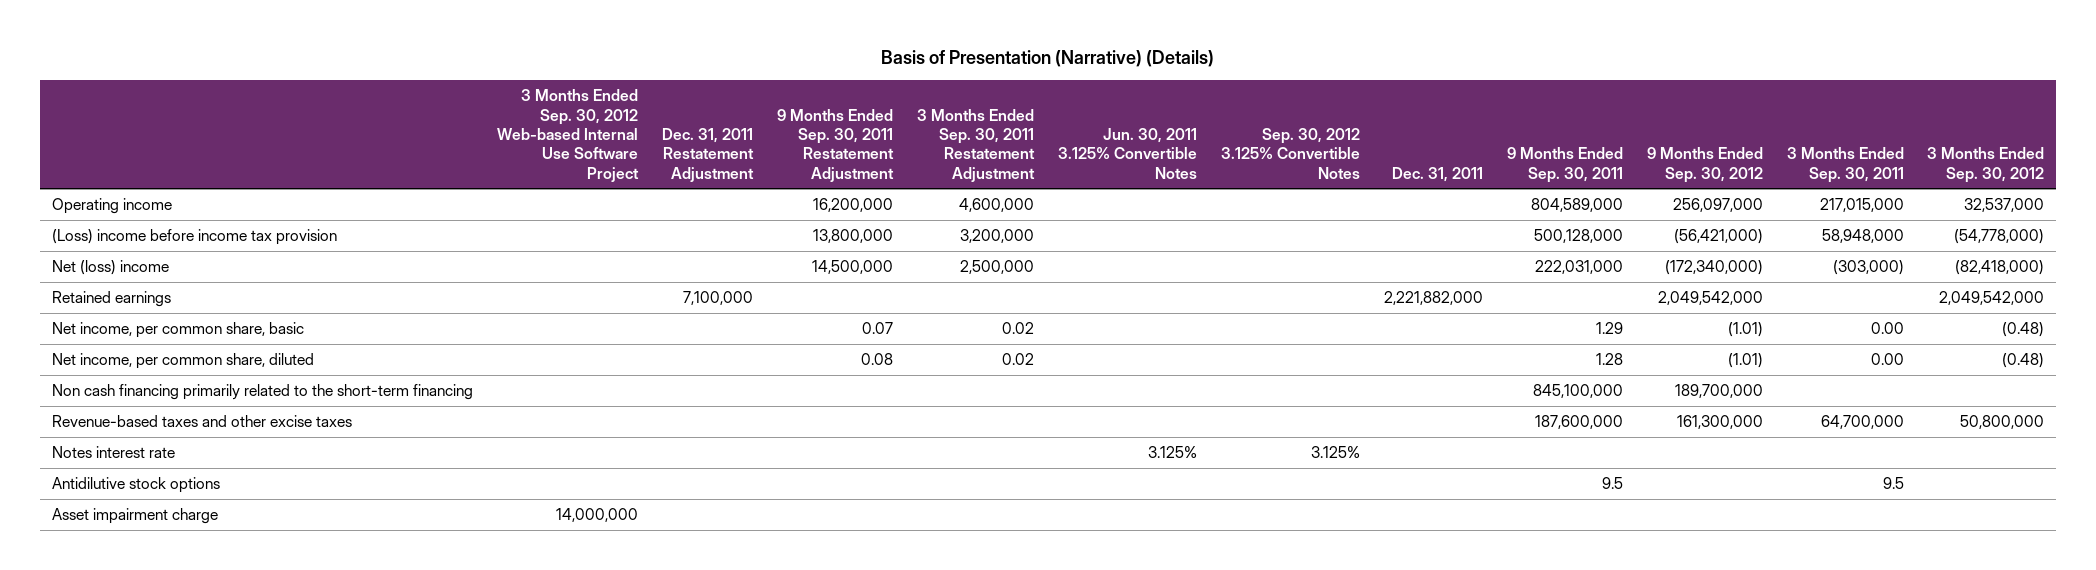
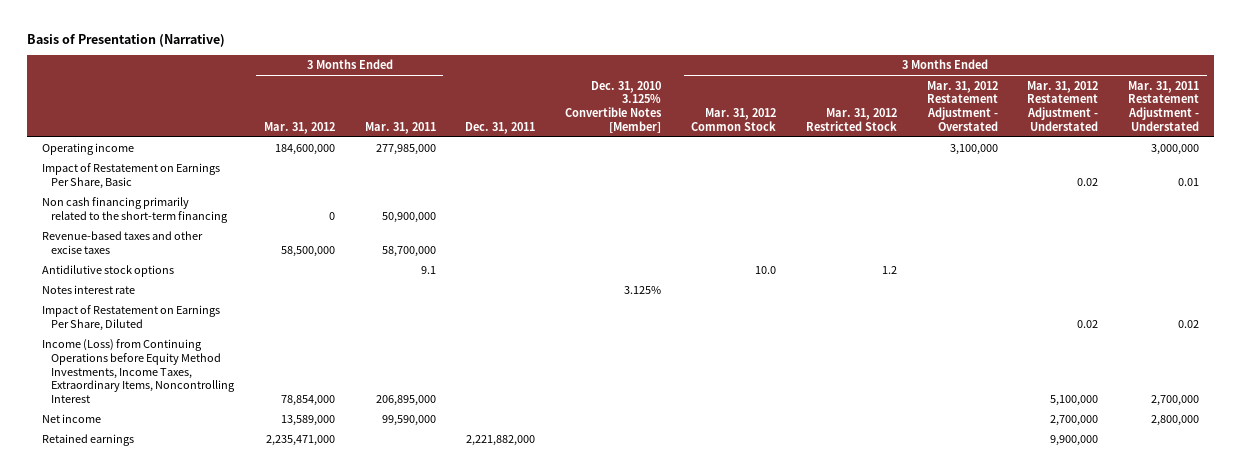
- Basis of Presentation (Narrative) (Details)
+ Basis of Presentation (Narrative)
- | 3 Months Ended Sep. 30, 2012 Web-based Internal Use Software Project | Dec. 31, 2011 Restatement Adjustment | 9 Months Ended Sep. 30, 2011 Restatement Adjustment | 3 Months Ended Sep. 30, 2011 Restatement Adjustment | Jun. 30, 2011 3.125% Convertible Notes | Sep. 30, 2012 3.125% Convertible Notes | Dec. 31, 2011 | 9 Months Ended Sep. 30, 2011 | 9 Months Ended Sep. 30, 2012 | 3 Months Ended Sep. 30, 2011 | 3 Months Ended Sep. 30, 2012
+ | 3 Months Ended Mar. 31, 2012 | 3 Months Ended Mar. 31, 2011 | Dec. 31, 2011 | Dec. 31, 2010 3.125% Convertible Notes [Member] | 3 Months Ended Mar. 31, 2012 Common Stock | 3 Months Ended Mar. 31, 2012 Restricted Stock | 3 Months Ended Mar. 31, 2012 Restatement Adjustment - Overstated | 3 Months Ended Mar. 31, 2012 Restatement Adjustment - Understated | 3 Months Ended Mar. 31, 2011 Restatement Adjustment - Understated
- (Loss) income before income tax provision | | | 13,800,000 | 3,200,000 | | | | 500,128,000 | (56,421,000) | 58,948,000 | (54,778,000)
- Net (loss) income | | | 14,500,000 | 2,500,000 | | | | 222,031,000 | (172,340,000) | (303,000) | (82,418,000)
- Net income, per common share, basic | | | 0.07 | 0.02 | | | | 1.29 | (1.01) | 0.00 | (0.48)
- Net income, per common share, diluted | | | 0.08 | 0.02 | | | | 1.28 | (1.01) | 0.00 | (0.48)
+ Impact of Restatement on Earnings Per Share, Basic | | | | | | | | 0.02 | 0.01
- Asset impairment charge | 14,000,000 | | | | | | | | | |
moved down: Notes interest rate | | | | 3.125% | | | | |
+ Impact of Restatement on Earnings Per Share, Diluted | | | | | | | | 0.02 | 0.02
+ Income (Loss) from Continuing Operations before Equity Method Investments, Income Taxes, Extraordinary Items, Noncontrolling Interest | 78,854,000 | 206,895,000 | | | | | | 5,100,000 | 2,700,000
+ Net income | 13,589,000 | 99,590,000 | | | | | | 2,700,000 | 2,800,000
moved down: Retained earnings | 2,235,471,000 | | 2,221,882,000 | | | | | 9,900,000 |

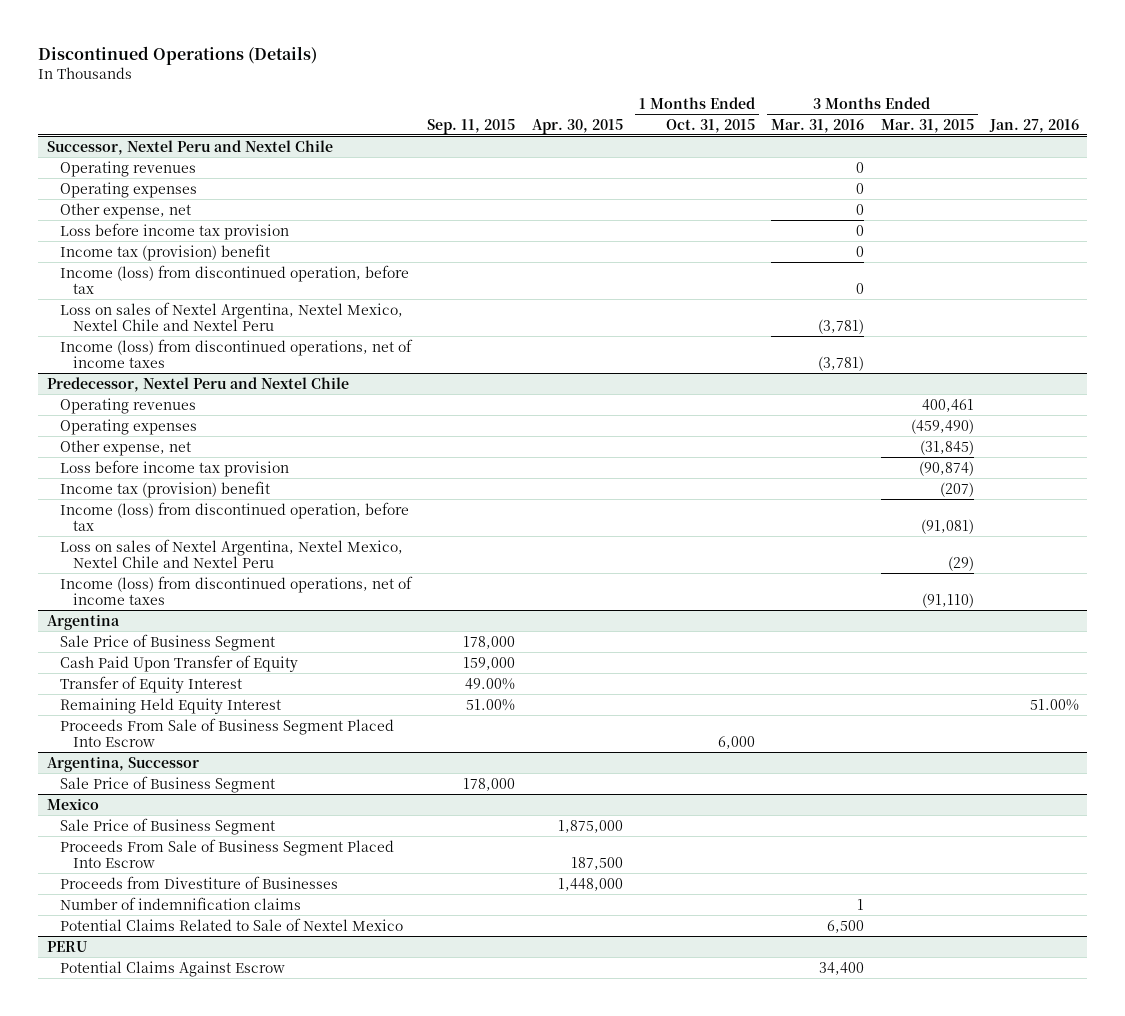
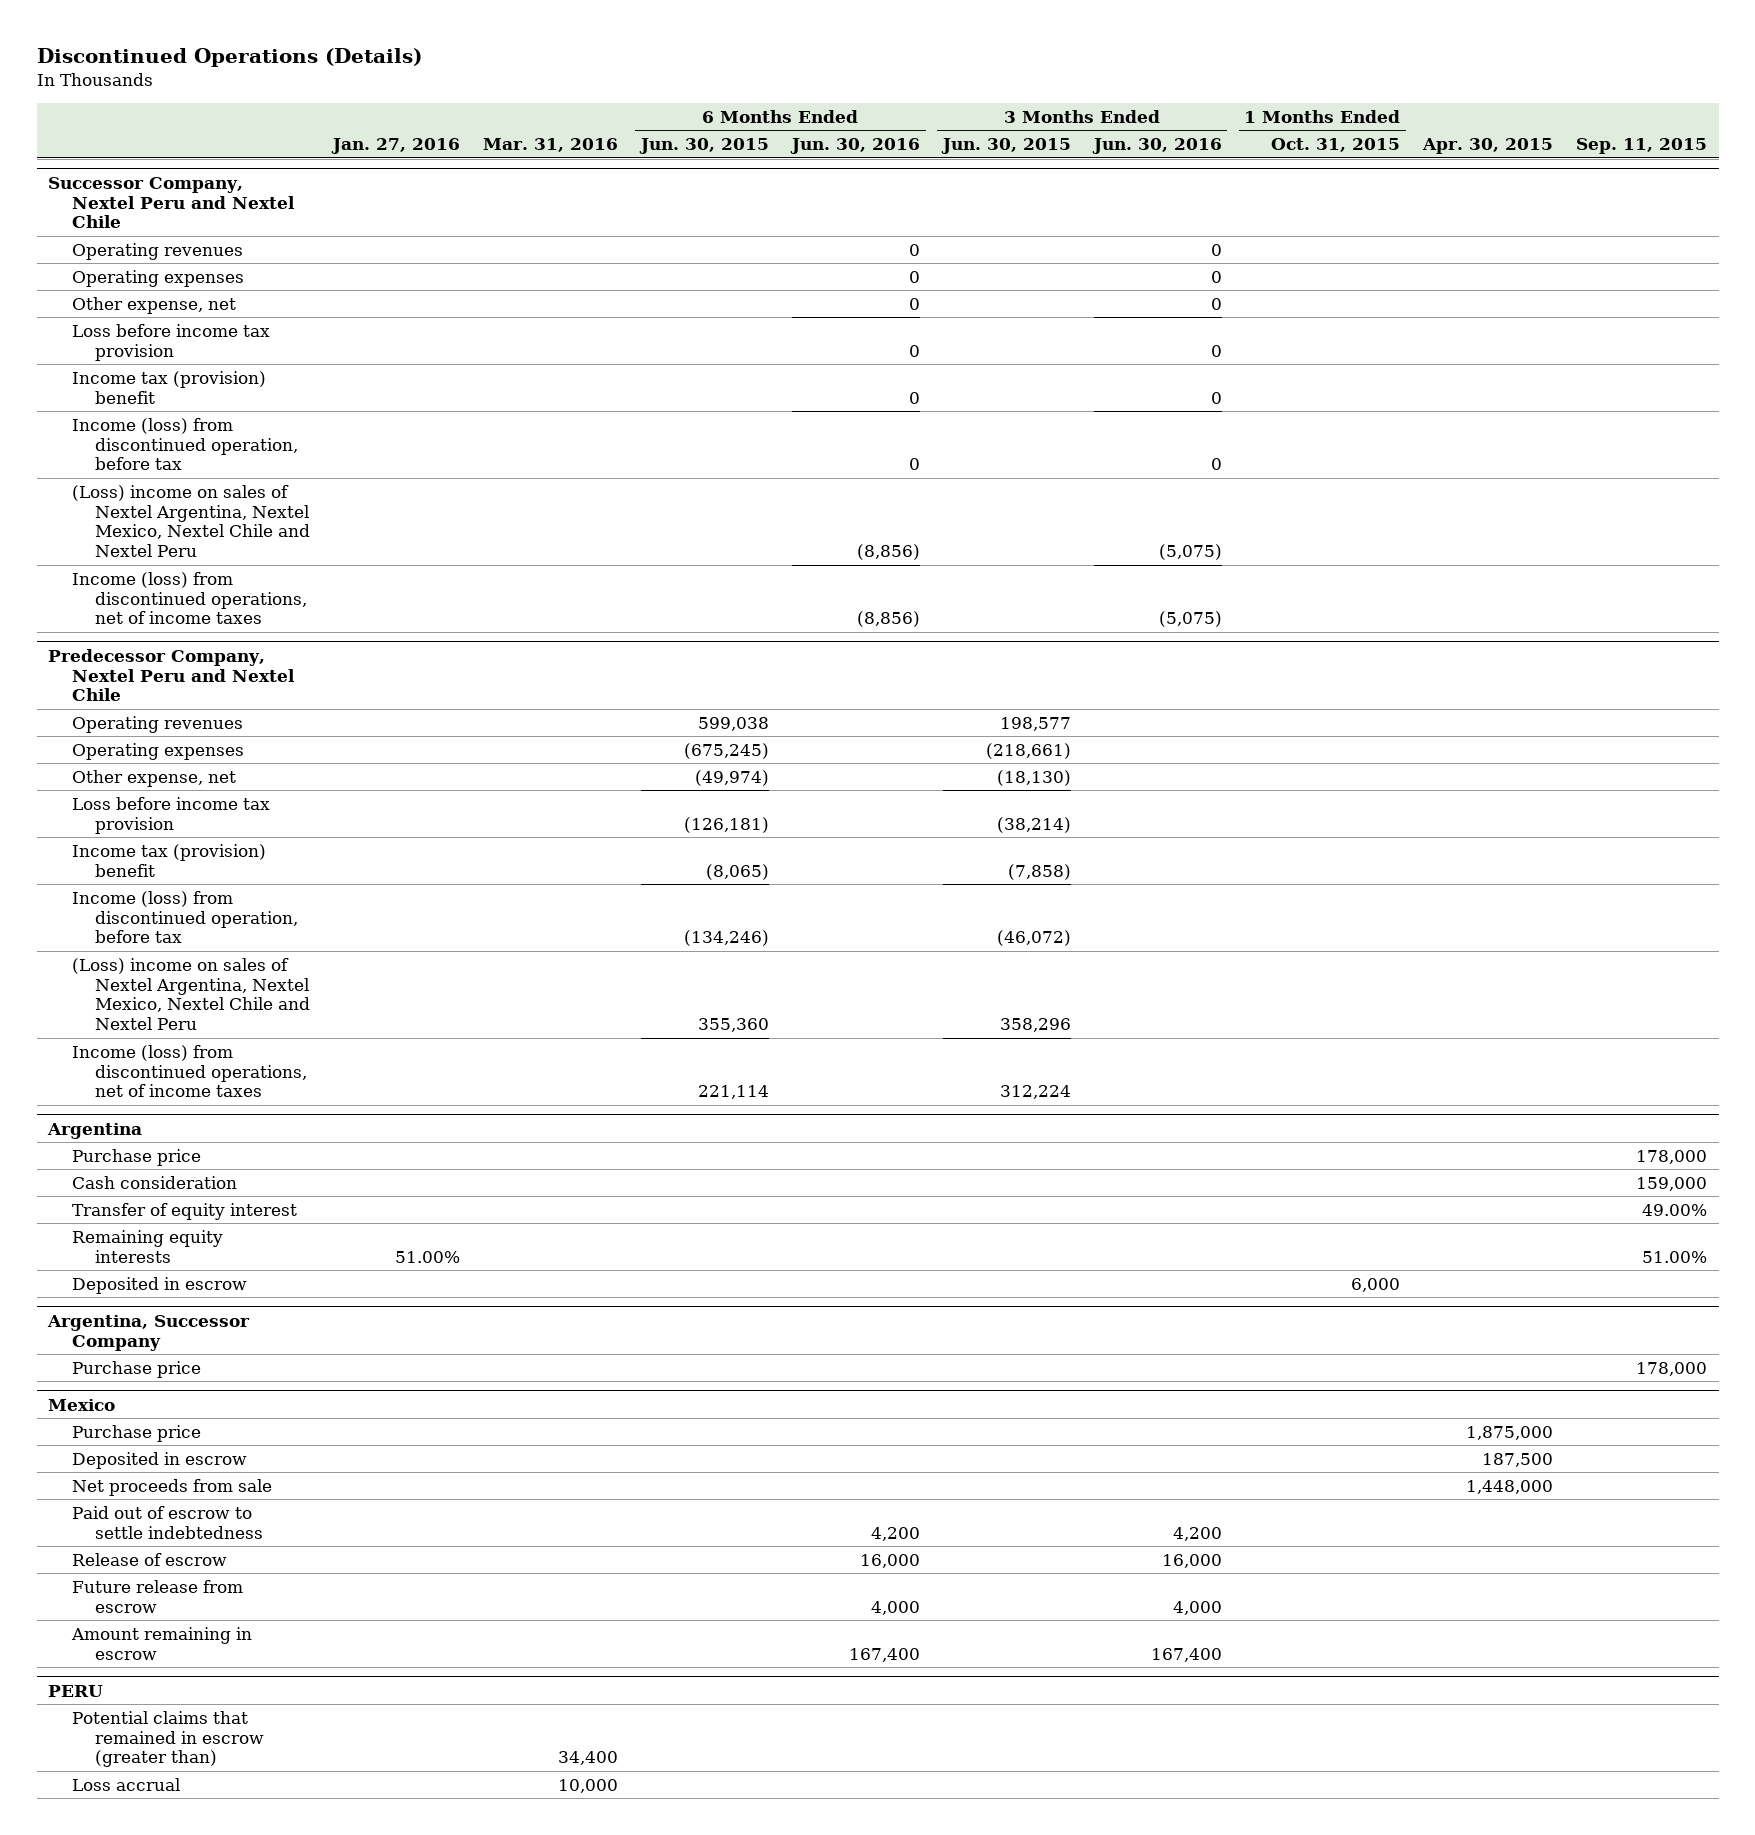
- | Sep. 11, 2015 | Apr. 30, 2015 | 1 Months Ended Oct. 31, 2015 | 3 Months Ended Mar. 31, 2016 | 3 Months Ended Mar. 31, 2015 | Jan. 27, 2016
+ | Jan. 27, 2016 | Mar. 31, 2016 | 6 Months Ended Jun. 30, 2015 | 6 Months Ended Jun. 30, 2016 | 3 Months Ended Jun. 30, 2015 | 3 Months Ended Jun. 30, 2016 | 1 Months Ended Oct. 31, 2015 | Apr. 30, 2015 | Sep. 11, 2015
- Successor, Nextel Peru and Nextel Chile
+ Successor Company, Nextel Peru and Nextel Chile
- Loss on sales of Nextel Argentina, Nextel Mexico, Nextel Chile and Nextel Peru | | | | (3,781) | |
+ (Loss) income on sales of Nextel Argentina, Nextel Mexico, Nextel Chile and Nextel Peru | | | | (8,856) | | (5,075) | | |
- Predecessor, Nextel Peru and Nextel Chile
+ Predecessor Company, Nextel Peru and Nextel Chile
- Loss on sales of Nextel Argentina, Nextel Mexico, Nextel Chile and Nextel Peru | | | | | (29) |
+ (Loss) income on sales of Nextel Argentina, Nextel Mexico, Nextel Chile and Nextel Peru | | | 355,360 | | 358,296 | | | |
@ Argentina
- Sale Price of Business Segment | 178,000 | | | | |
- Cash Paid Upon Transfer of Equity | 159,000 | | | | |
- Transfer of Equity Interest | 49.00% | | | | |
- Remaining Held Equity Interest | 51.00% | | | | | 51.00%
- Proceeds From Sale of Business Segment Placed Into Escrow | | | 6,000 | | |
- Argentina, Successor
- Sale Price of Business Segment | 178,000 | | | | |
@ Argentina
+ Purchase price | | | | | | | | | 178,000
+ Cash consideration | | | | | | | | | 159,000
+ Transfer of equity interest | | | | | | | | | 49.00%
+ Remaining equity interests | 51.00% | | | | | | | | 51.00%
+ Deposited in escrow | | | | | | | 6,000 | |
+ Argentina, Successor Company
+ Purchase price | | | | | | | | | 178,000
@ Mexico
- Sale Price of Business Segment | | 1,875,000 | | | |
- Proceeds From Sale of Business Segment Placed Into Escrow | | 187,500 | | | |
- Proceeds from Divestiture of Businesses | | 1,448,000 | | | |
- Number of indemnification claims | | | | 1 | |
- Potential Claims Related to Sale of Nextel Mexico | | | | 6,500 | |
+ Purchase price | | | | | | | | 1,875,000 |
+ Deposited in escrow | | | | | | | | 187,500 |
+ Net proceeds from sale | | | | | | | | 1,448,000 |
+ Paid out of escrow to settle indebtedness | | | | 4,200 | | 4,200 | | |
+ Release of escrow | | | | 16,000 | | 16,000 | | |
+ Future release from escrow | | | | 4,000 | | 4,000 | | |
+ Amount remaining in escrow | | | | 167,400 | | 167,400 | | |
@ PERU
- Potential Claims Against Escrow | | | | 34,400 | |
+ Potential claims that remained in escrow (greater than) | | 34,400 | | | | | | |
+ Loss accrual | | 10,000 | | | | | | |

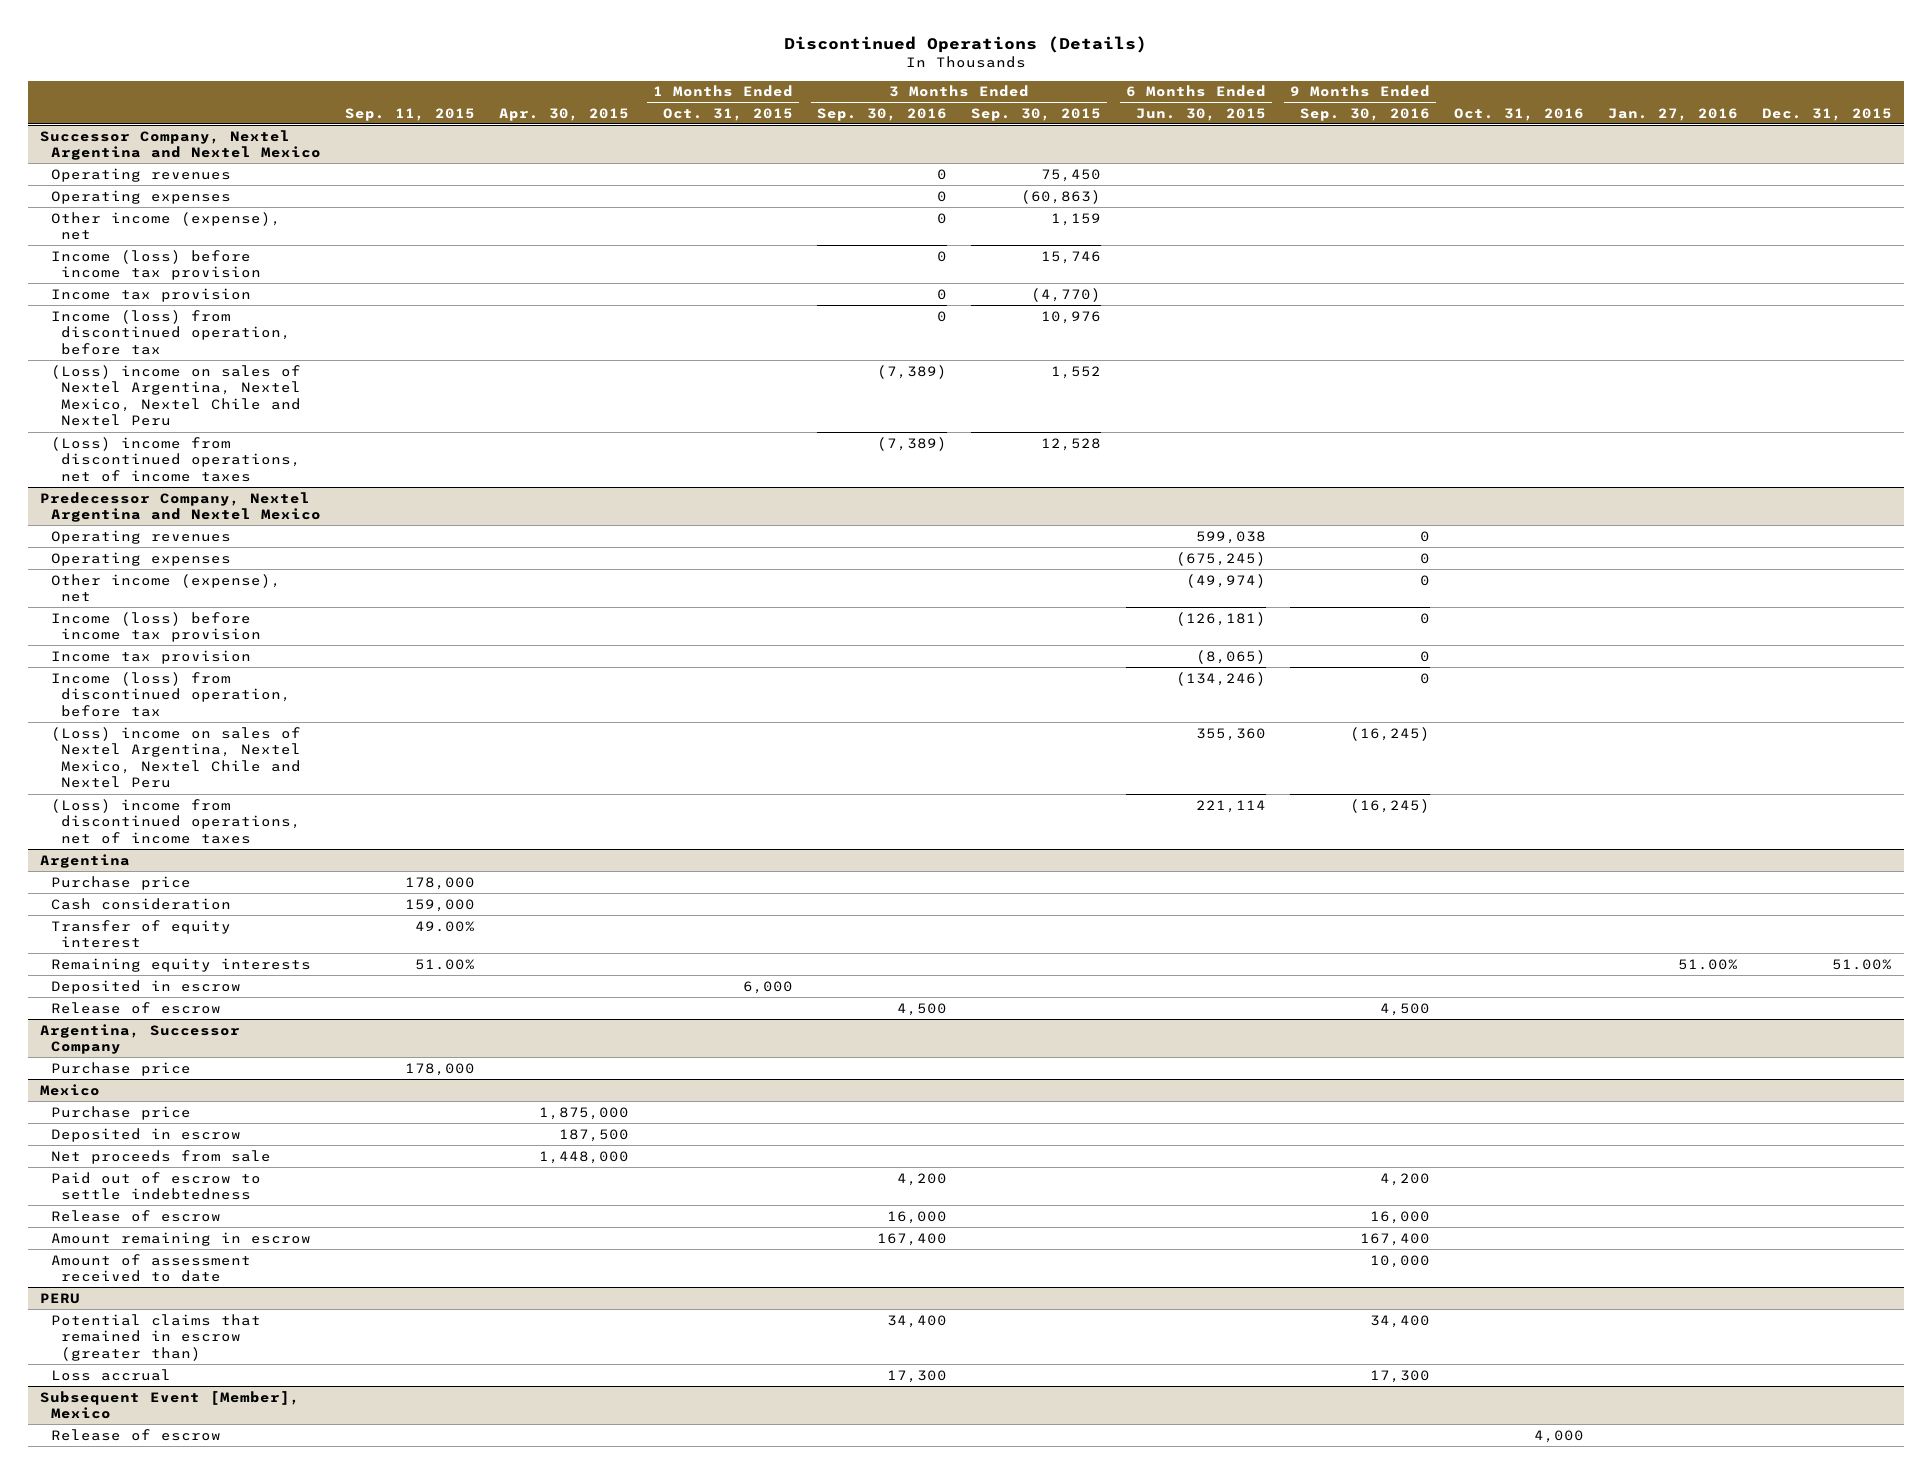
- | Jan. 27, 2016 | Mar. 31, 2016 | 6 Months Ended Jun. 30, 2015 | 6 Months Ended Jun. 30, 2016 | 3 Months Ended Jun. 30, 2015 | 3 Months Ended Jun. 30, 2016 | 1 Months Ended Oct. 31, 2015 | Apr. 30, 2015 | Sep. 11, 2015
+ | Sep. 11, 2015 | Apr. 30, 2015 | 1 Months Ended Oct. 31, 2015 | 3 Months Ended Sep. 30, 2016 | 3 Months Ended Sep. 30, 2015 | 6 Months Ended Jun. 30, 2015 | 9 Months Ended Sep. 30, 2016 | Oct. 31, 2016 | Jan. 27, 2016 | Dec. 31, 2015
- Successor Company, Nextel Peru and Nextel Chile
+ Successor Company, Nextel Argentina and Nextel Mexico
- Other expense, net | | | | 0 | | 0 | | |
- Loss before income tax provision | | | | 0 | | 0 | | |
- Income tax (provision) benefit | | | | 0 | | 0 | | |
+ Other income (expense), net | | | | 0 | 1,159 | | | | |
+ Income (loss) before income tax provision | | | | 0 | 15,746 | | | | |
+ Income tax provision | | | | 0 | (4,770) | | | | |
- Income (loss) from discontinued operations, net of income taxes | | | | (8,856) | | (5,075) | | |
- Predecessor Company, Nextel Peru and Nextel Chile
+ (Loss) income from discontinued operations, net of income taxes | | | | (7,389) | 12,528 | | | | |
+ Predecessor Company, Nextel Argentina and Nextel Mexico
- Other expense, net | | | (49,974) | | (18,130) | | | |
- Loss before income tax provision | | | (126,181) | | (38,214) | | | |
- Income tax (provision) benefit | | | (8,065) | | (7,858) | | | |
+ Other income (expense), net | | | | | | (49,974) | 0 | | |
+ Income (loss) before income tax provision | | | | | | (126,181) | 0 | | |
+ Income tax provision | | | | | | (8,065) | 0 | | |
- Income (loss) from discontinued operations, net of income taxes | | | 221,114 | | 312,224 | | | |
+ (Loss) income from discontinued operations, net of income taxes | | | | | | 221,114 | (16,245) | | |
@ Argentina
+ Release of escrow | | | | 4,500 | | | 4,500 | | |
@ Mexico
- Future release from escrow | | | | 4,000 | | 4,000 | | |
+ Amount of assessment received to date | | | | | | | 10,000 | | |
+ Subsequent Event [Member], Mexico
+ Release of escrow | | | | | | | | 4,000 | |

